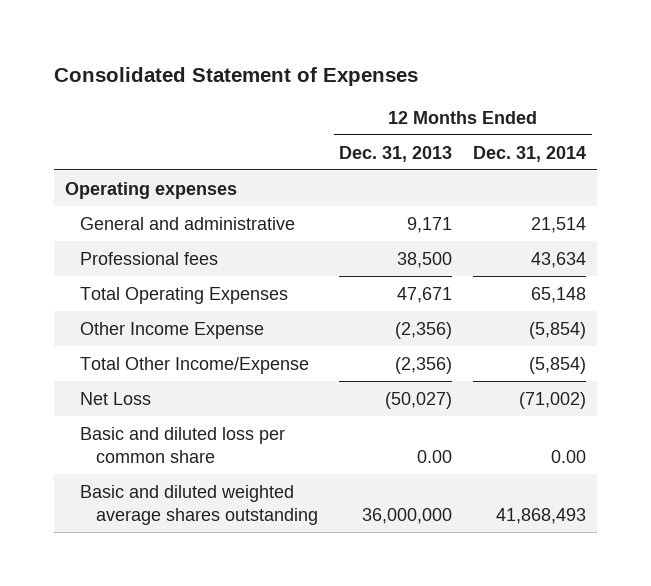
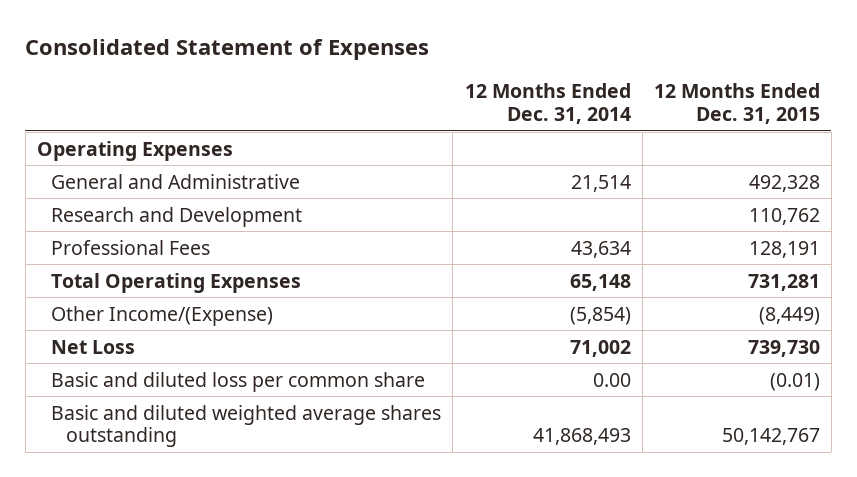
- | 12 Months Ended Dec. 31, 2013 | 12 Months Ended Dec. 31, 2014
+ | 12 Months Ended Dec. 31, 2014 | 12 Months Ended Dec. 31, 2015
- Operating expenses
- General and administrative | 9,171 | 21,514
- Professional fees | 38,500 | 43,634
+ Operating Expenses
+ General and Administrative | 21,514 | 492,328
+ Research and Development | | 110,762
+ Professional Fees | 43,634 | 128,191
- Other Income Expense | (2,356) | (5,854)
- Total Other Income/Expense | (2,356) | (5,854)
- Net Loss | (50,027) | (71,002)
+ Other Income/(Expense) | (5,854) | (8,449)
+ Net Loss | 71,002 | 739,730

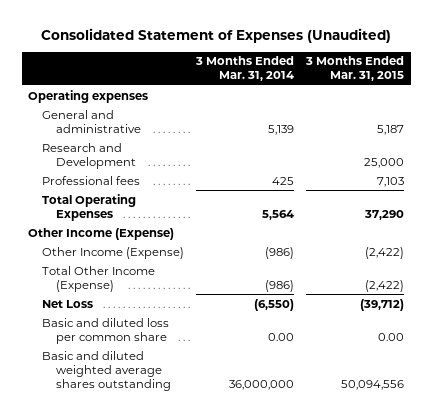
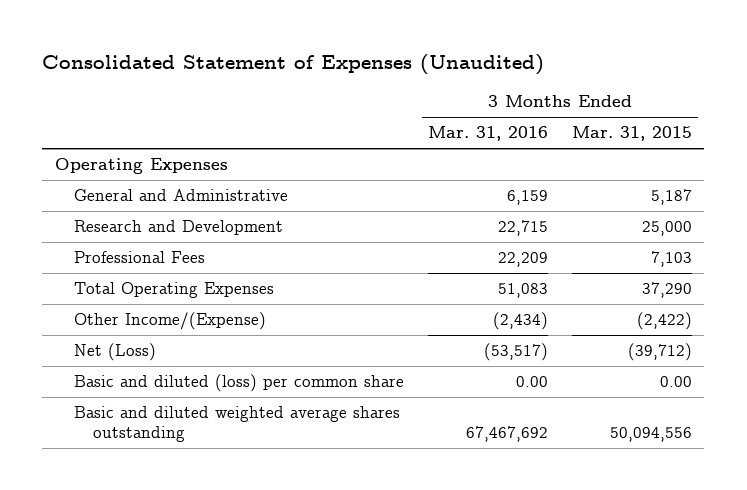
- | 3 Months Ended Mar. 31, 2014 | 3 Months Ended Mar. 31, 2015
+ | 3 Months Ended Mar. 31, 2016 | 3 Months Ended Mar. 31, 2015
- Operating expenses
- General and administrative | 5,139 | 5,187
+ Operating Expenses
+ General and Administrative | 6,159 | 5,187
- Professional fees | 425 | 7,103
+ Professional Fees | 22,209 | 7,103
- Other Income (Expense)
- Other Income (Expense) | (986) | (2,422)
- Total Other Income (Expense) | (986) | (2,422)
- Net Loss | (6,550) | (39,712)
- Basic and diluted loss per common share | 0.00 | 0.00
+ Other Income/(Expense) | (2,434) | (2,422)
+ Net (Loss) | (53,517) | (39,712)
+ Basic and diluted (loss) per common share | 0.00 | 0.00

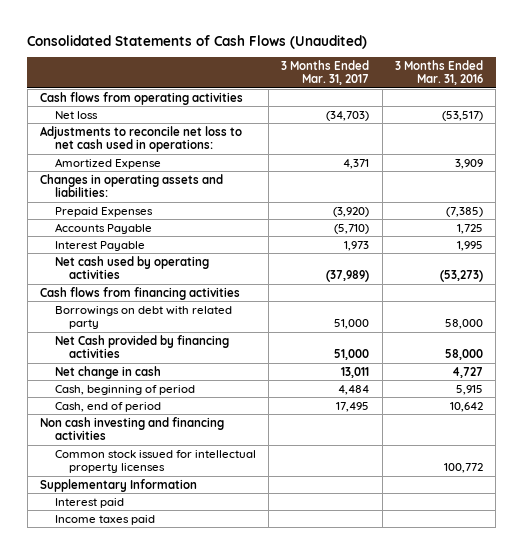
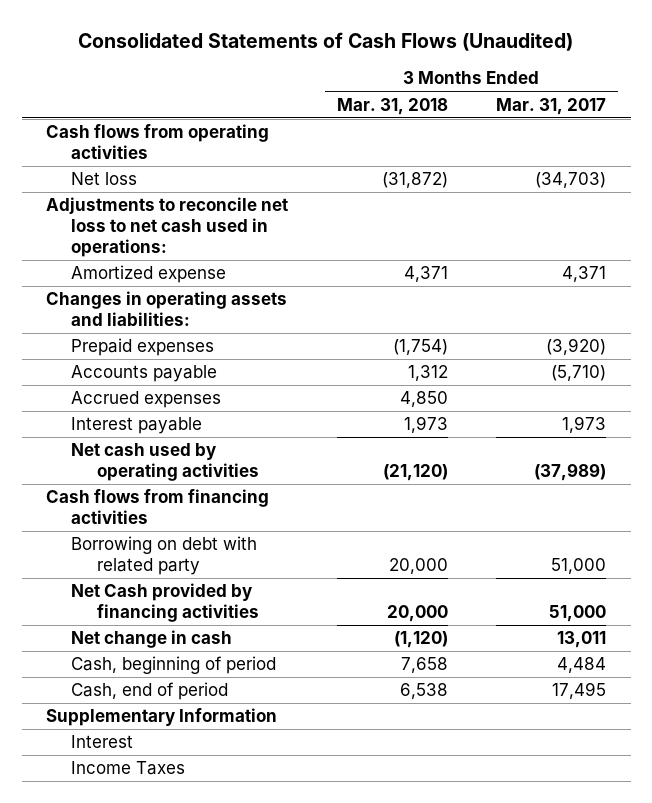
- | 3 Months Ended Mar. 31, 2017 | 3 Months Ended Mar. 31, 2016
+ | 3 Months Ended Mar. 31, 2018 | 3 Months Ended Mar. 31, 2017
- Amortized Expense | 4,371 | 3,909
+ Amortized expense | 4,371 | 4,371
- Prepaid Expenses | (3,920) | (7,385)
- Accounts Payable | (5,710) | 1,725
- Interest Payable | 1,973 | 1,995
+ Prepaid expenses | (1,754) | (3,920)
+ Accounts payable | 1,312 | (5,710)
+ Accrued expenses | 4,850 |
+ Interest payable | 1,973 | 1,973
- Borrowings on debt with related party | 51,000 | 58,000
+ Borrowing on debt with related party | 20,000 | 51,000
- Non cash investing and financing activities
- Common stock issued for intellectual property licenses | | 100,772
- Interest paid
- Income taxes paid
+ Interest
+ Income Taxes

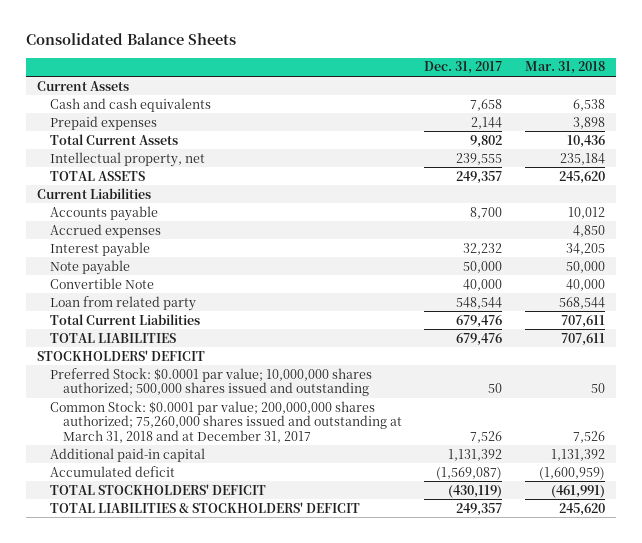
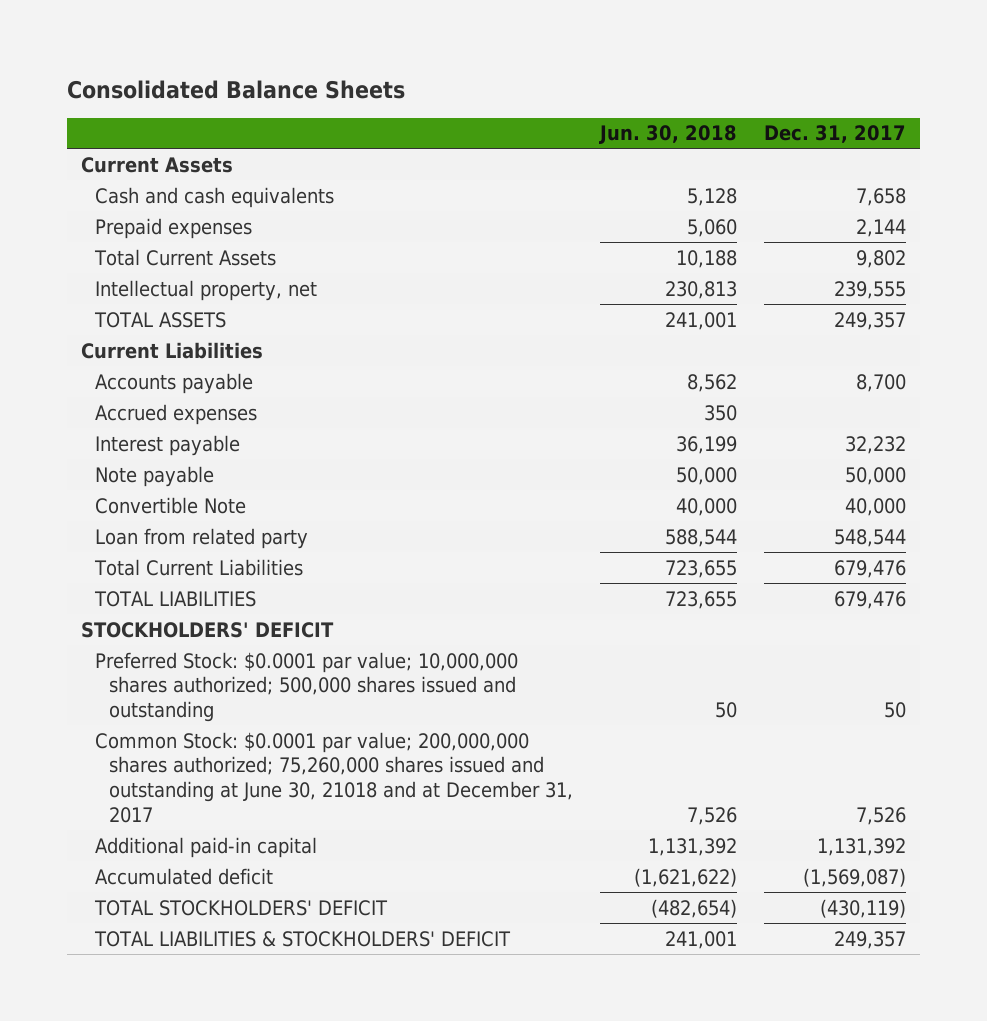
- | Dec. 31, 2017 | Mar. 31, 2018
+ | Jun. 30, 2018 | Dec. 31, 2017
- Common Stock: $0.0001 par value; 200,000,000 shares authorized; 75,260,000 shares issued and outstanding at March 31, 2018 and at December 31, 2017 | 7,526 | 7,526
+ Common Stock: $0.0001 par value; 200,000,000 shares authorized; 75,260,000 shares issued and outstanding at June 30, 21018 and at December 31, 2017 | 7,526 | 7,526

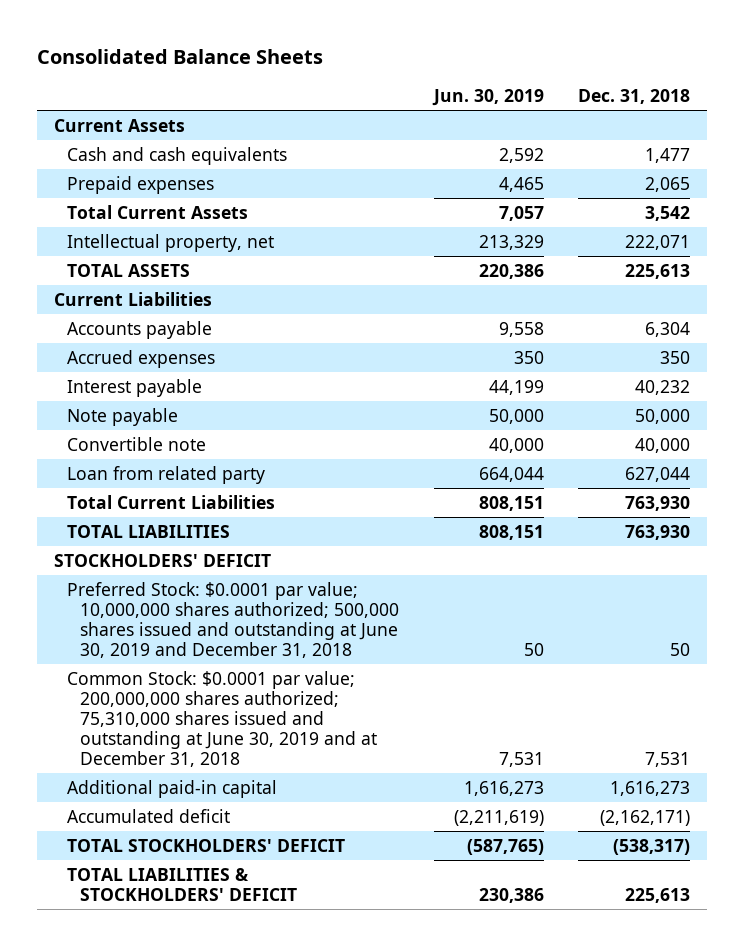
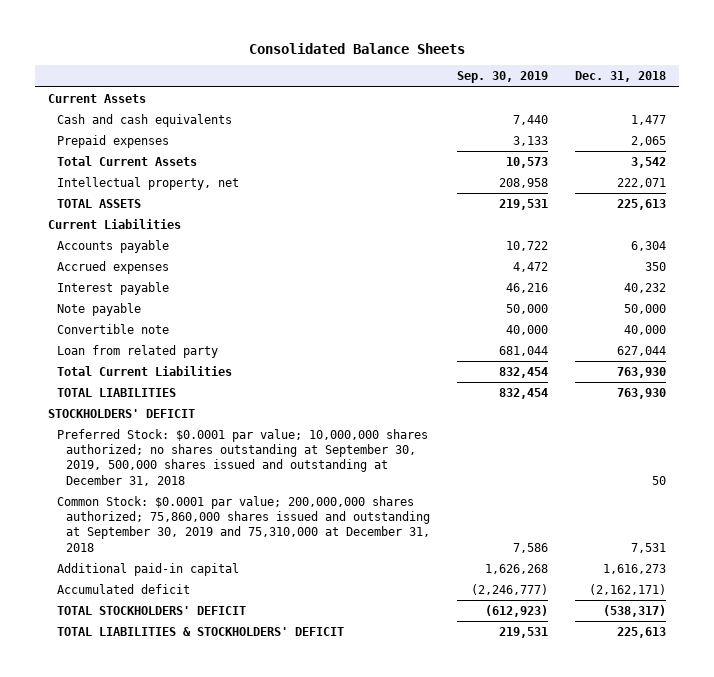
- | Jun. 30, 2019 | Dec. 31, 2018
+ | Sep. 30, 2019 | Dec. 31, 2018
- Preferred Stock: $0.0001 par value; 10,000,000 shares authorized; 500,000 shares issued and outstanding at June 30, 2019 and December 31, 2018 | 50 | 50
- Common Stock: $0.0001 par value; 200,000,000 shares authorized; 75,310,000 shares issued and outstanding at June 30, 2019 and at December 31, 2018 | 7,531 | 7,531
+ Preferred Stock: $0.0001 par value; 10,000,000 shares authorized; no shares outstanding at September 30, 2019, 500,000 shares issued and outstanding at December 31, 2018 | | 50
+ Common Stock: $0.0001 par value; 200,000,000 shares authorized; 75,860,000 shares issued and outstanding at September 30, 2019 and 75,310,000 at December 31, 2018 | 7,586 | 7,531

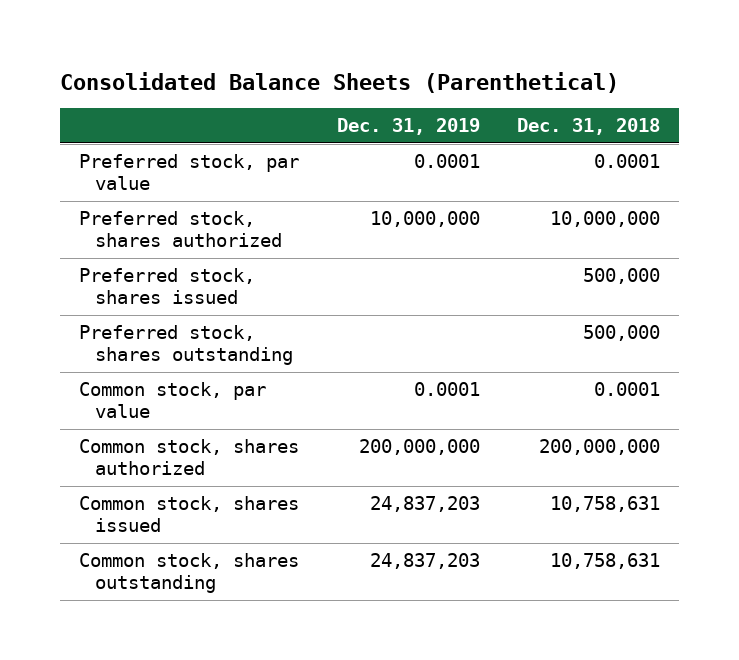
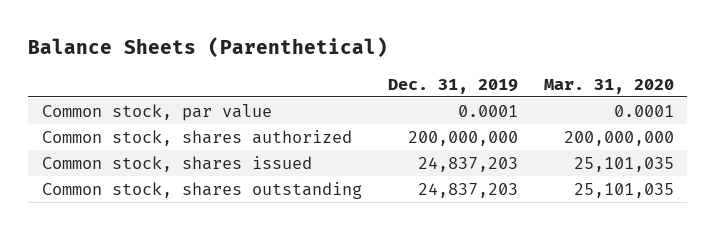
- Consolidated Balance Sheets (Parenthetical)
+ Balance Sheets (Parenthetical)
- | Dec. 31, 2019 | Dec. 31, 2018
+ | Dec. 31, 2019 | Mar. 31, 2020
- Preferred stock, par value | 0.0001 | 0.0001
- Preferred stock, shares authorized | 10,000,000 | 10,000,000
- Preferred stock, shares issued | | 500,000
- Preferred stock, shares outstanding | | 500,000

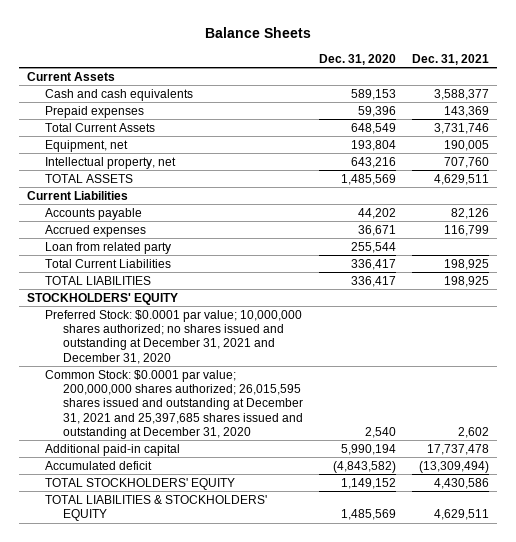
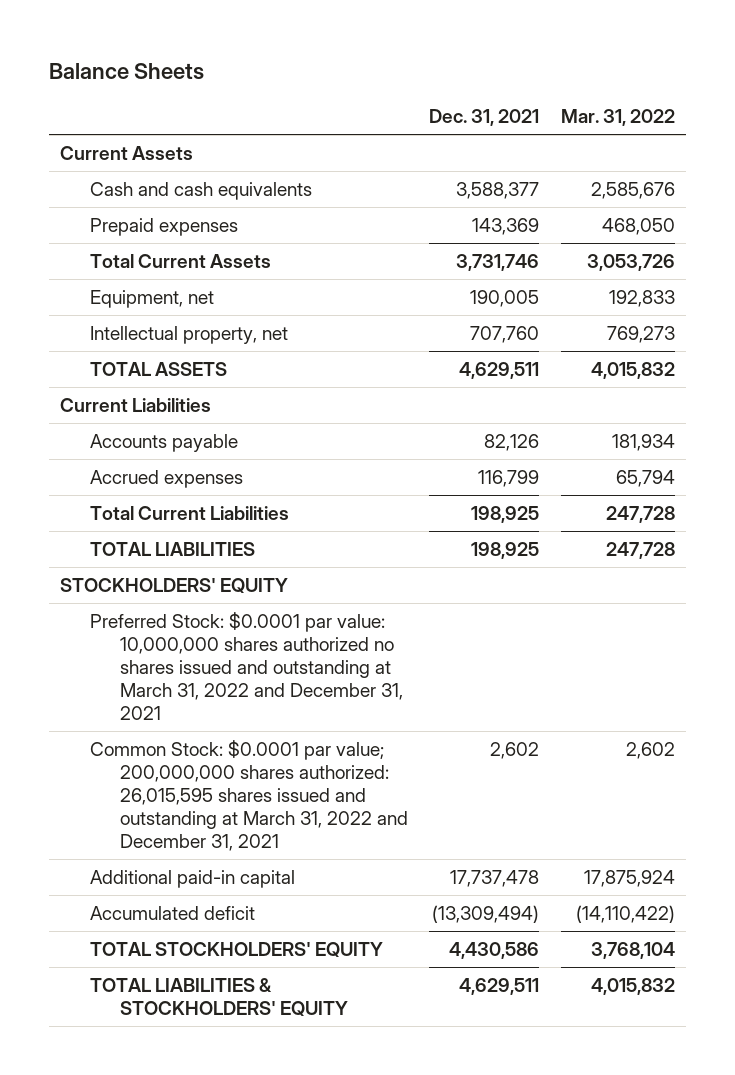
- | Dec. 31, 2020 | Dec. 31, 2021
+ | Dec. 31, 2021 | Mar. 31, 2022
- Loan from related party | 255,544 |
- Preferred Stock: $0.0001 par value; 10,000,000 shares authorized; no shares issued and outstanding at December 31, 2021 and December 31, 2020
- Common Stock: $0.0001 par value; 200,000,000 shares authorized; 26,015,595 shares issued and outstanding at December 31, 2021 and 25,397,685 shares issued and outstanding at December 31, 2020 | 2,540 | 2,602
+ Preferred Stock: $0.0001 par value: 10,000,000 shares authorized no shares issued and outstanding at March 31, 2022 and December 31, 2021
+ Common Stock: $0.0001 par value; 200,000,000 shares authorized: 26,015,595 shares issued and outstanding at March 31, 2022 and December 31, 2021 | 2,602 | 2,602

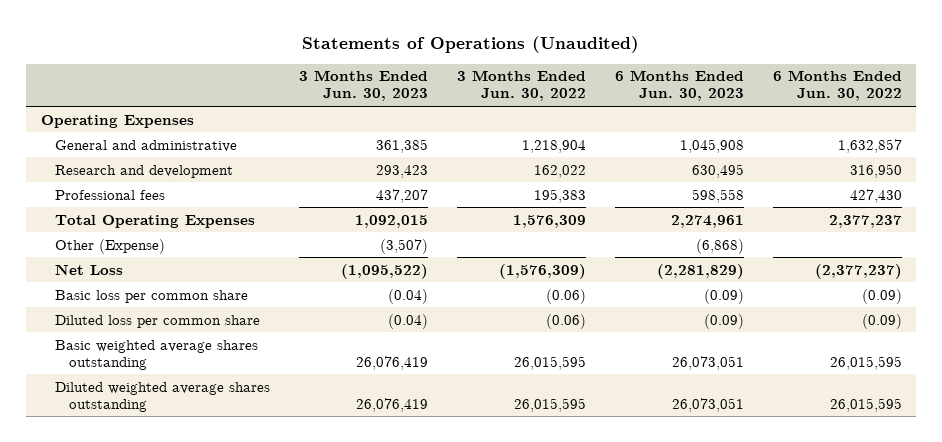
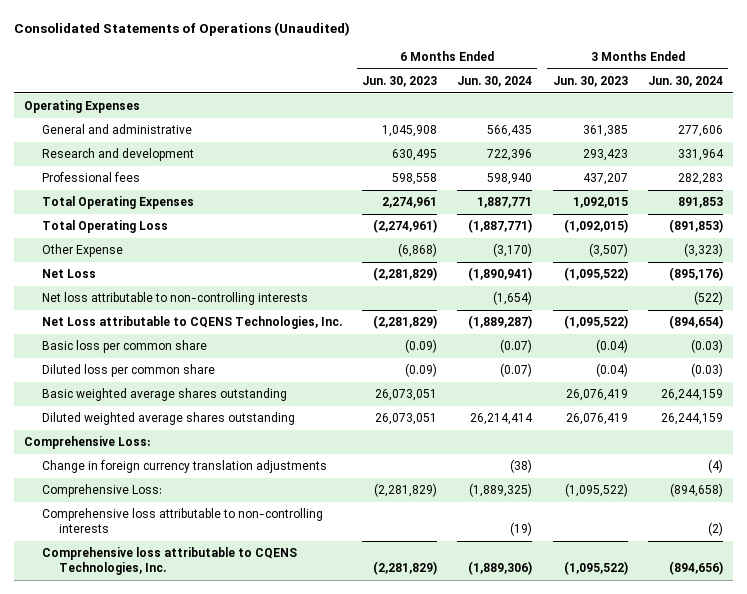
- Statements of Operations (Unaudited)
+ Consolidated Statements of Operations (Unaudited)
- | 3 Months Ended Jun. 30, 2023 | 3 Months Ended Jun. 30, 2022 | 6 Months Ended Jun. 30, 2023 | 6 Months Ended Jun. 30, 2022
+ | 6 Months Ended Jun. 30, 2023 | 6 Months Ended Jun. 30, 2024 | 3 Months Ended Jun. 30, 2023 | 3 Months Ended Jun. 30, 2024
- Other (Expense) | (3,507) | | (6,868) |
+ Total Operating Loss | (2,274,961) | (1,887,771) | (1,092,015) | (891,853)
+ Other Expense | (6,868) | (3,170) | (3,507) | (3,323)
+ Net loss attributable to non-controlling interests | | (1,654) | | (522)
+ Net Loss attributable to CQENS Technologies, Inc. | (2,281,829) | (1,889,287) | (1,095,522) | (894,654)
+ Comprehensive Loss:
+ Change in foreign currency translation adjustments | | (38) | | (4)
+ Comprehensive Loss: | (2,281,829) | (1,889,325) | (1,095,522) | (894,658)
+ Comprehensive loss attributable to non-controlling interests | | (19) | | (2)
+ Comprehensive loss attributable to CQENS Technologies, Inc. | (2,281,829) | (1,889,306) | (1,095,522) | (894,656)

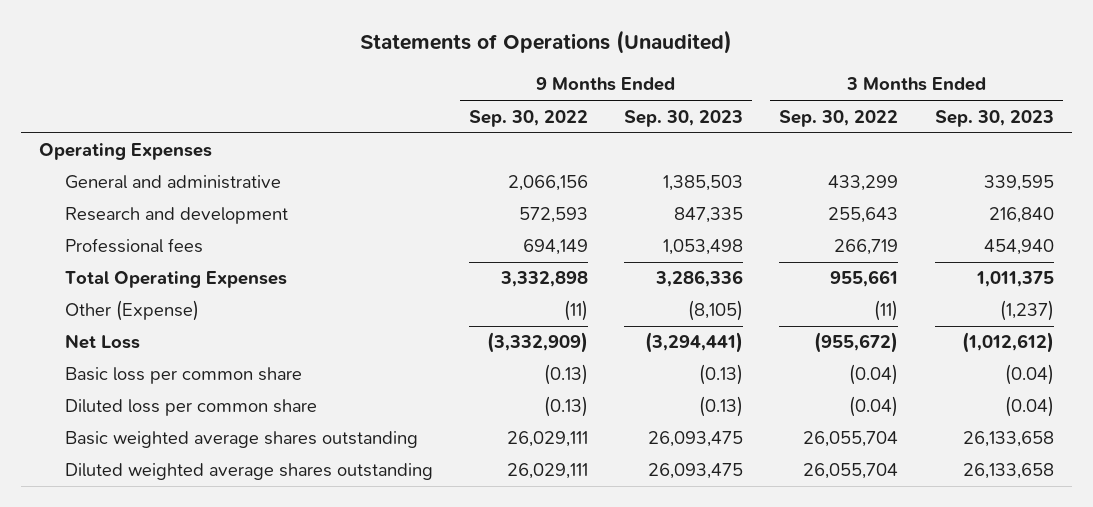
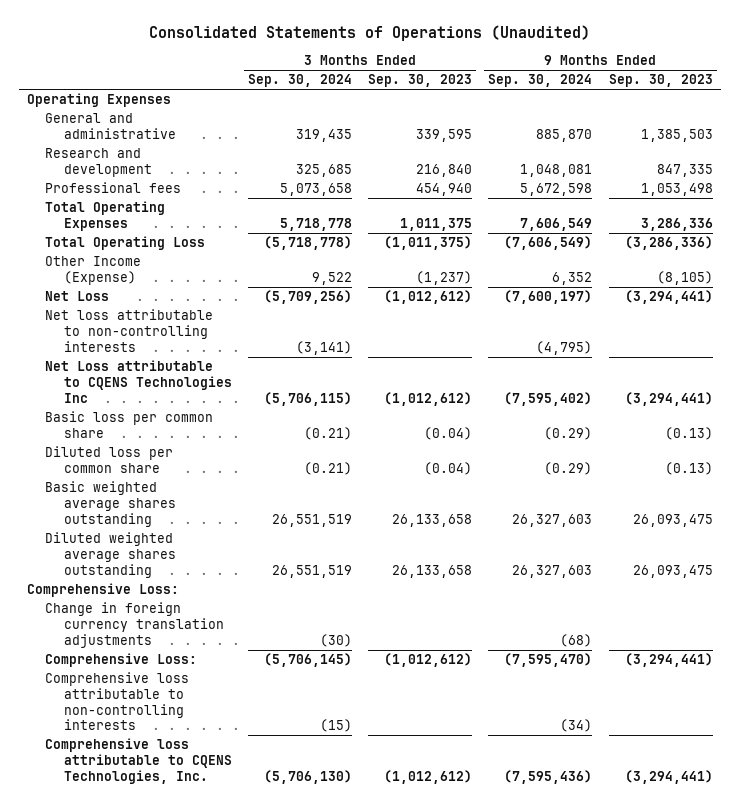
- Statements of Operations (Unaudited)
+ Consolidated Statements of Operations (Unaudited)
- | 9 Months Ended Sep. 30, 2022 | 9 Months Ended Sep. 30, 2023 | 3 Months Ended Sep. 30, 2022 | 3 Months Ended Sep. 30, 2023
+ | 3 Months Ended Sep. 30, 2024 | 3 Months Ended Sep. 30, 2023 | 9 Months Ended Sep. 30, 2024 | 9 Months Ended Sep. 30, 2023
- Other (Expense) | (11) | (8,105) | (11) | (1,237)
+ Total Operating Loss | (5,718,778) | (1,011,375) | (7,606,549) | (3,286,336)
+ Other Income (Expense) | 9,522 | (1,237) | 6,352 | (8,105)
+ Net loss attributable to non-controlling interests | (3,141) | | (4,795) |
+ Net Loss attributable to CQENS Technologies Inc | (5,706,115) | (1,012,612) | (7,595,402) | (3,294,441)
+ Comprehensive Loss:
+ Change in foreign currency translation adjustments | (30) | | (68) |
+ Comprehensive Loss: | (5,706,145) | (1,012,612) | (7,595,470) | (3,294,441)
+ Comprehensive loss attributable to non-controlling interests | (15) | | (34) |
+ Comprehensive loss attributable to CQENS Technologies, Inc. | (5,706,130) | (1,012,612) | (7,595,436) | (3,294,441)

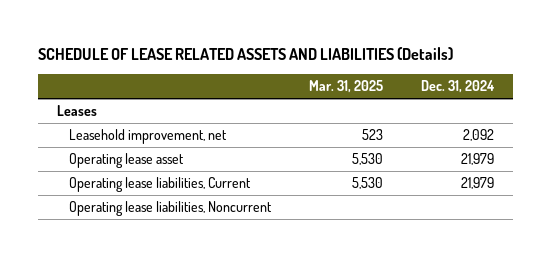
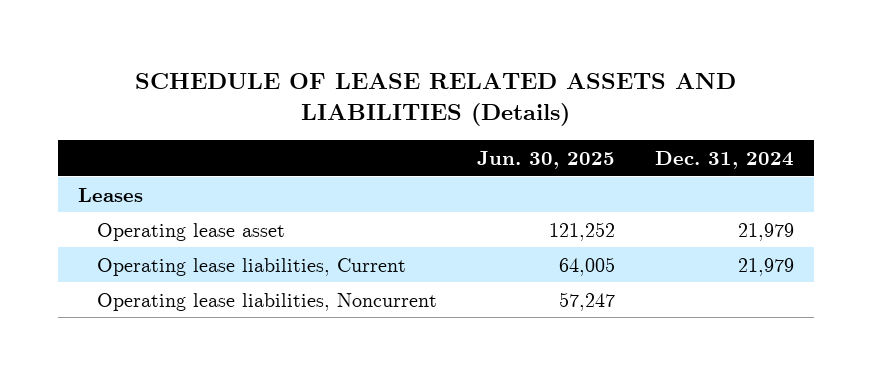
- | Mar. 31, 2025 | Dec. 31, 2024
+ | Jun. 30, 2025 | Dec. 31, 2024
- Leasehold improvement, net | 523 | 2,092

